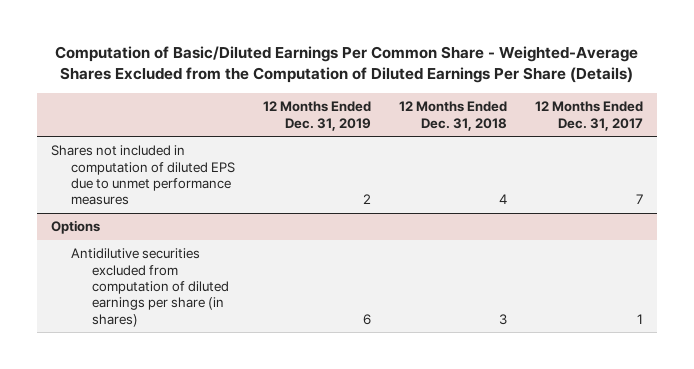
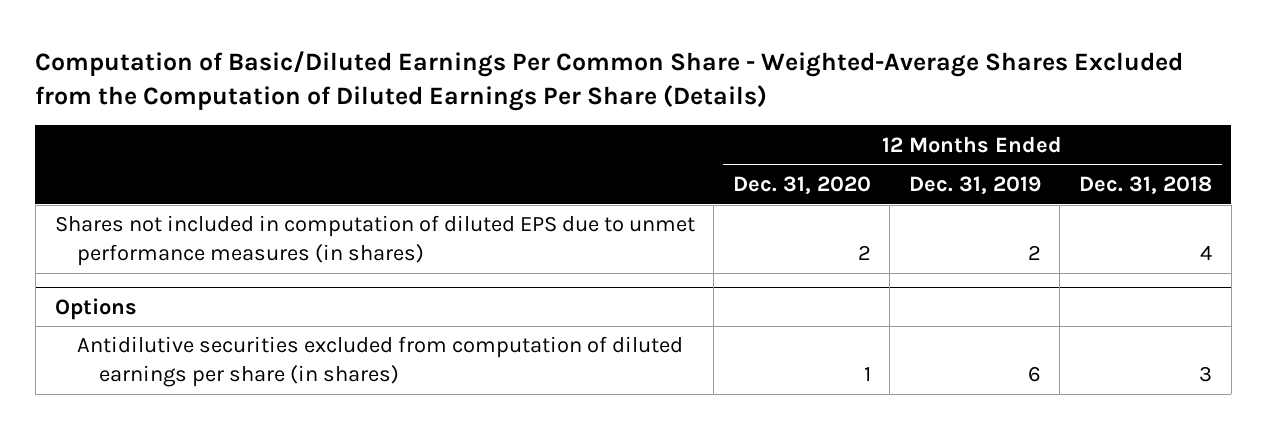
- | 12 Months Ended Dec. 31, 2019 | 12 Months Ended Dec. 31, 2018 | 12 Months Ended Dec. 31, 2017
+ | 12 Months Ended Dec. 31, 2020 | 12 Months Ended Dec. 31, 2019 | 12 Months Ended Dec. 31, 2018
- Shares not included in computation of diluted EPS due to unmet performance measures | 2 | 4 | 7
+ Shares not included in computation of diluted EPS due to unmet performance measures (in shares) | 2 | 2 | 4

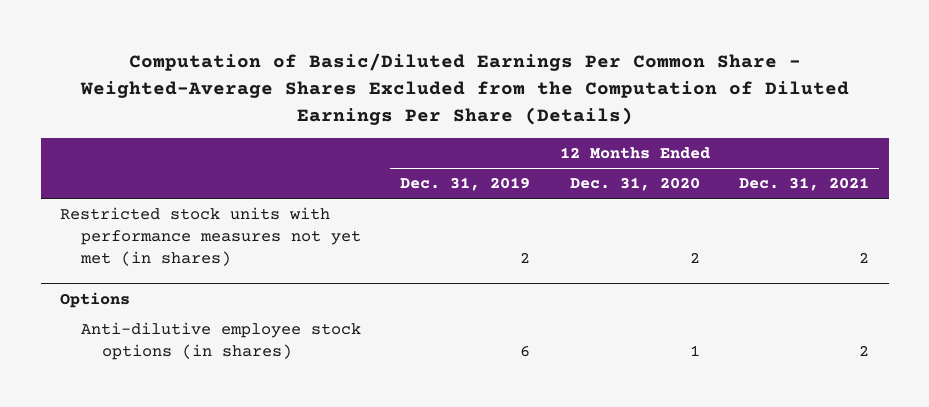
- | 12 Months Ended Dec. 31, 2020 | 12 Months Ended Dec. 31, 2019 | 12 Months Ended Dec. 31, 2018
+ | 12 Months Ended Dec. 31, 2019 | 12 Months Ended Dec. 31, 2020 | 12 Months Ended Dec. 31, 2021
- Shares not included in computation of diluted EPS due to unmet performance measures (in shares) | 2 | 2 | 4
+ Restricted stock units with performance measures not yet met (in shares) | 2 | 2 | 2
@ Options
- Antidilutive securities excluded from computation of diluted earnings per share (in shares) | 1 | 6 | 3
+ Anti-dilutive employee stock options (in shares) | 6 | 1 | 2

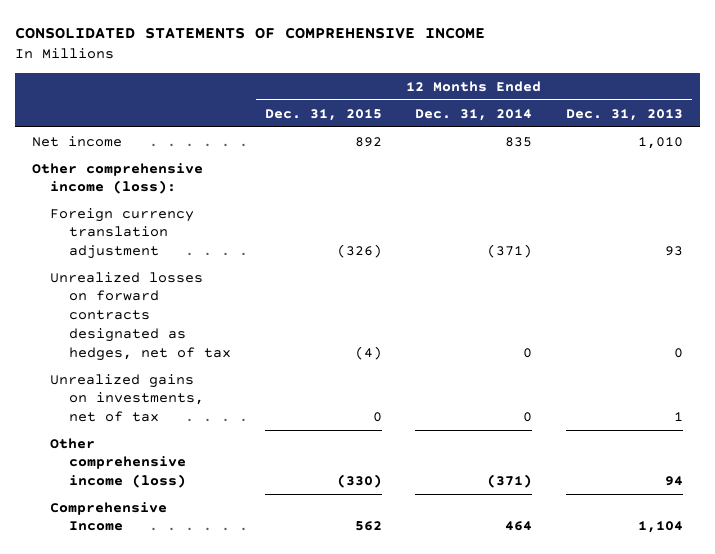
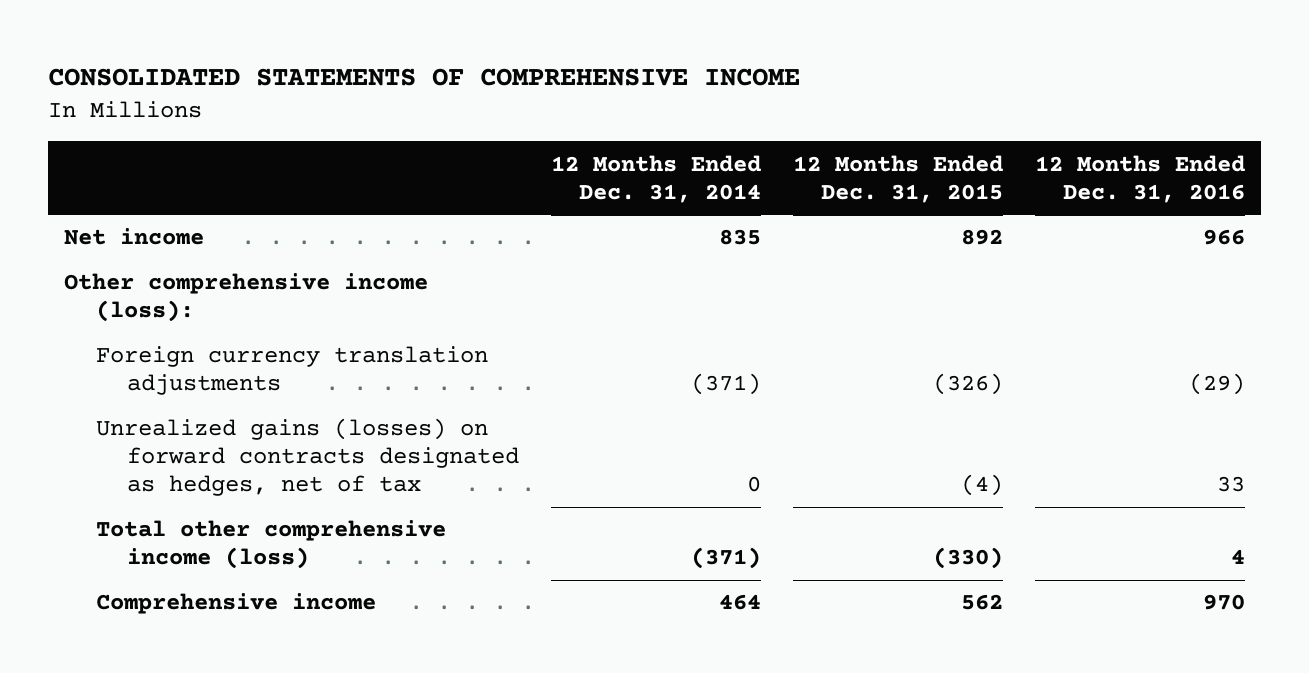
- | 12 Months Ended Dec. 31, 2015 | 12 Months Ended Dec. 31, 2014 | 12 Months Ended Dec. 31, 2013
+ | 12 Months Ended Dec. 31, 2014 | 12 Months Ended Dec. 31, 2015 | 12 Months Ended Dec. 31, 2016
- Foreign currency translation adjustment | (326) | (371) | 93
- Unrealized losses on forward contracts designated as hedges, net of tax | (4) | 0 | 0
- Unrealized gains on investments, net of tax | 0 | 0 | 1
- Other comprehensive income (loss) | (330) | (371) | 94
- Comprehensive Income | 562 | 464 | 1,104
+ Foreign currency translation adjustments | (371) | (326) | (29)
+ Unrealized gains (losses) on forward contracts designated as hedges, net of tax | 0 | (4) | 33
+ Total other comprehensive income (loss) | (371) | (330) | 4
+ Comprehensive income | 464 | 562 | 970

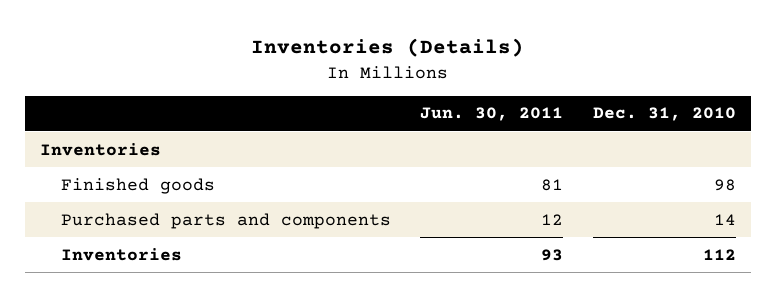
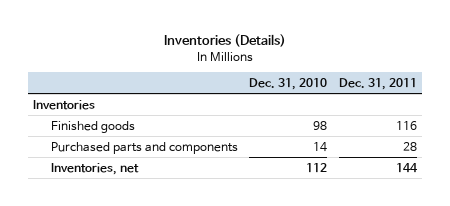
- | Jun. 30, 2011 | Dec. 31, 2010
+ | Dec. 31, 2010 | Dec. 31, 2011
- Inventories | 93 | 112
+ Inventories, net | 112 | 144

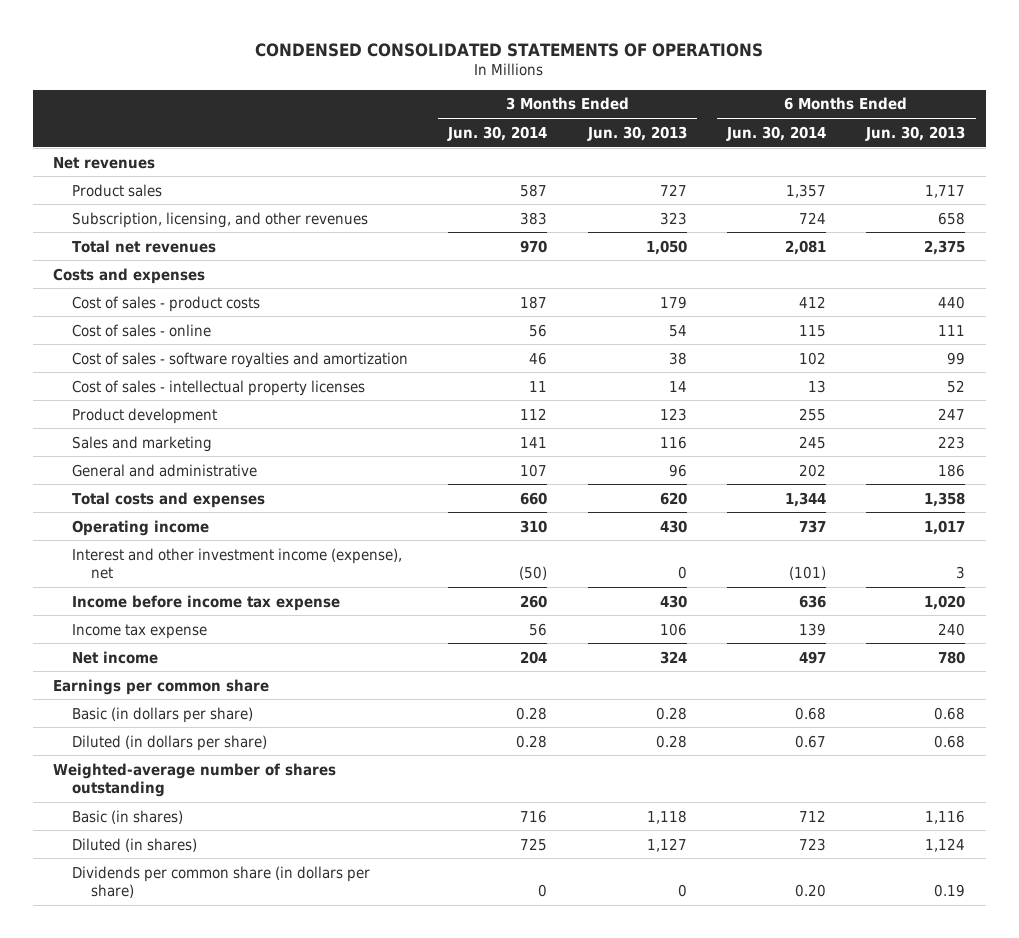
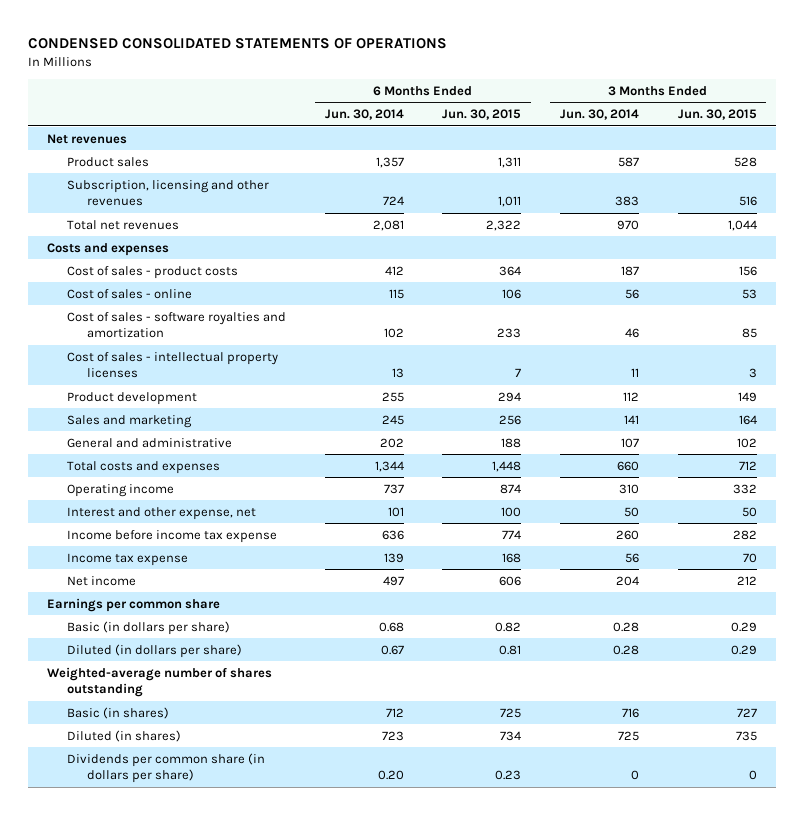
- | 3 Months Ended Jun. 30, 2014 | 3 Months Ended Jun. 30, 2013 | 6 Months Ended Jun. 30, 2014 | 6 Months Ended Jun. 30, 2013
+ | 6 Months Ended Jun. 30, 2014 | 6 Months Ended Jun. 30, 2015 | 3 Months Ended Jun. 30, 2014 | 3 Months Ended Jun. 30, 2015
- Subscription, licensing, and other revenues | 383 | 323 | 724 | 658
+ Subscription, licensing and other revenues | 724 | 1,011 | 383 | 516
- Interest and other investment income (expense), net | (50) | 0 | (101) | 3
+ Interest and other expense, net | 101 | 100 | 50 | 50

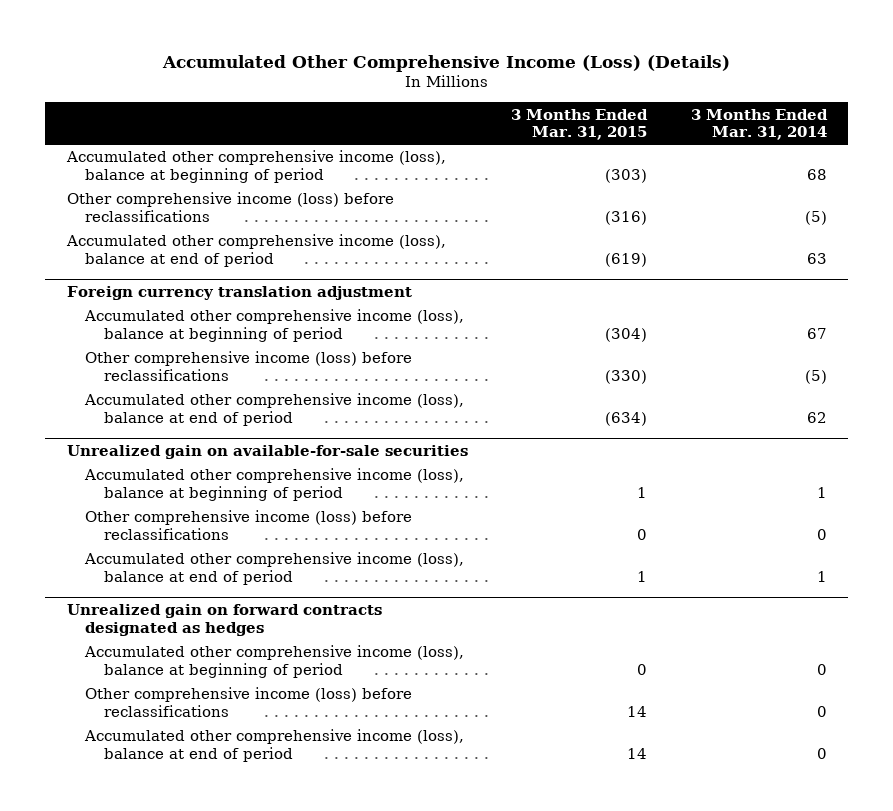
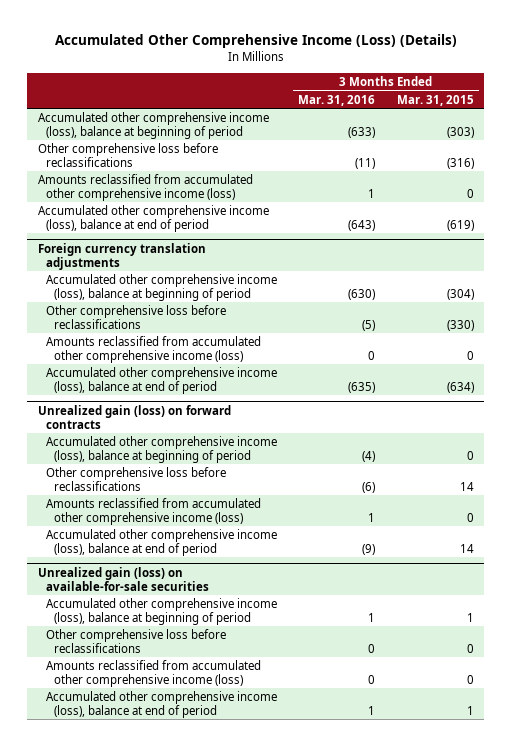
- | 3 Months Ended Mar. 31, 2015 | 3 Months Ended Mar. 31, 2014
+ | 3 Months Ended Mar. 31, 2016 | 3 Months Ended Mar. 31, 2015
- Other comprehensive income (loss) before reclassifications | (316) | (5)
+ Other comprehensive loss before reclassifications | (11) | (316)
+ Amounts reclassified from accumulated other comprehensive income (loss) | 1 | 0
- Foreign currency translation adjustment
+ Foreign currency translation adjustments
- Other comprehensive income (loss) before reclassifications | (330) | (5)
+ Other comprehensive loss before reclassifications | (5) | (330)
+ Amounts reclassified from accumulated other comprehensive income (loss) | 0 | 0
- Unrealized gain on available-for-sale securities
- Accumulated other comprehensive income (loss), balance at beginning of period | 1 | 1
- Other comprehensive income (loss) before reclassifications | 0 | 0
- Accumulated other comprehensive income (loss), balance at end of period | 1 | 1
- Unrealized gain on forward contracts designated as hedges
+ Unrealized gain (loss) on forward contracts
- Other comprehensive income (loss) before reclassifications | 14 | 0
+ Other comprehensive loss before reclassifications | (6) | 14
+ Amounts reclassified from accumulated other comprehensive income (loss) | 1 | 0
+ Unrealized gain (loss) on available-for-sale securities
+ Accumulated other comprehensive income (loss), balance at beginning of period | 1 | 1
+ Other comprehensive loss before reclassifications | 0 | 0
+ Amounts reclassified from accumulated other comprehensive income (loss) | 0 | 0
+ Accumulated other comprehensive income (loss), balance at end of period | 1 | 1

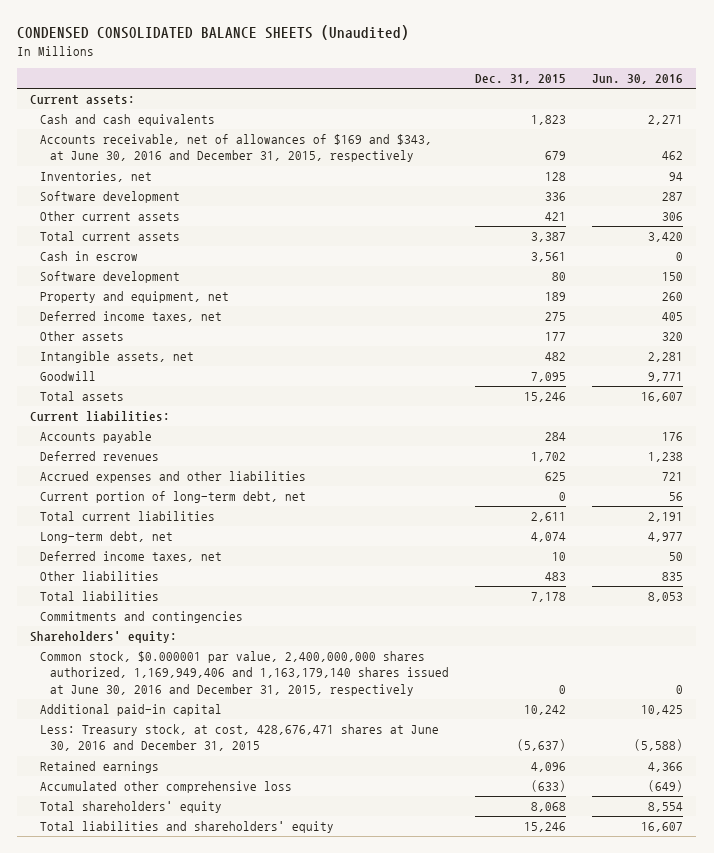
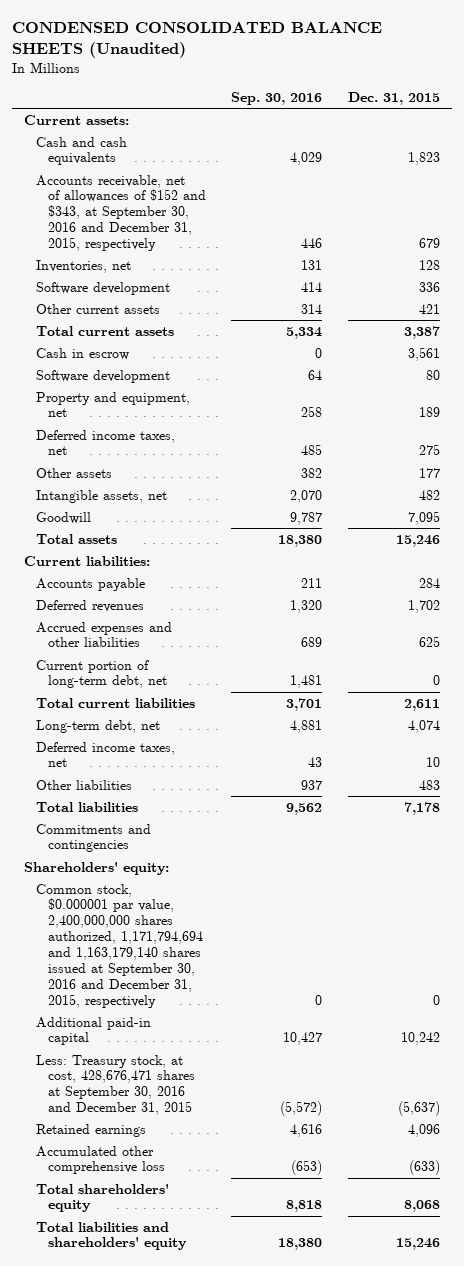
- | Dec. 31, 2015 | Jun. 30, 2016
+ | Sep. 30, 2016 | Dec. 31, 2015
- Accounts receivable, net of allowances of $169 and $343, at June 30, 2016 and December 31, 2015, respectively | 679 | 462
+ Accounts receivable, net of allowances of $152 and $343, at September 30, 2016 and December 31, 2015, respectively | 446 | 679
- Common stock, $0.000001 par value, 2,400,000,000 shares authorized, 1,169,949,406 and 1,163,179,140 shares issued at June 30, 2016 and December 31, 2015, respectively | 0 | 0
+ Common stock, $0.000001 par value, 2,400,000,000 shares authorized, 1,171,794,694 and 1,163,179,140 shares issued at September 30, 2016 and December 31, 2015, respectively | 0 | 0
- Less: Treasury stock, at cost, 428,676,471 shares at June 30, 2016 and December 31, 2015 | (5,637) | (5,588)
+ Less: Treasury stock, at cost, 428,676,471 shares at September 30, 2016 and December 31, 2015 | (5,572) | (5,637)

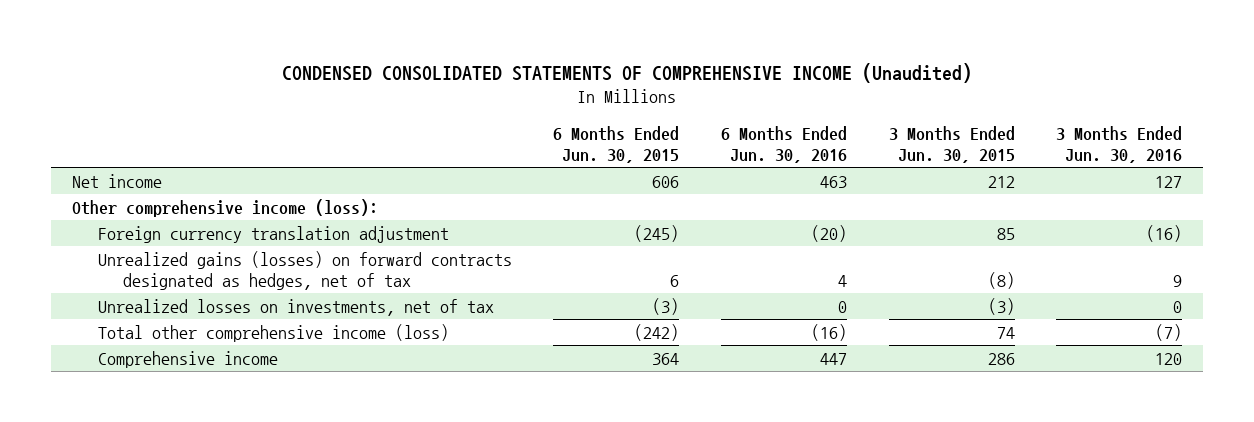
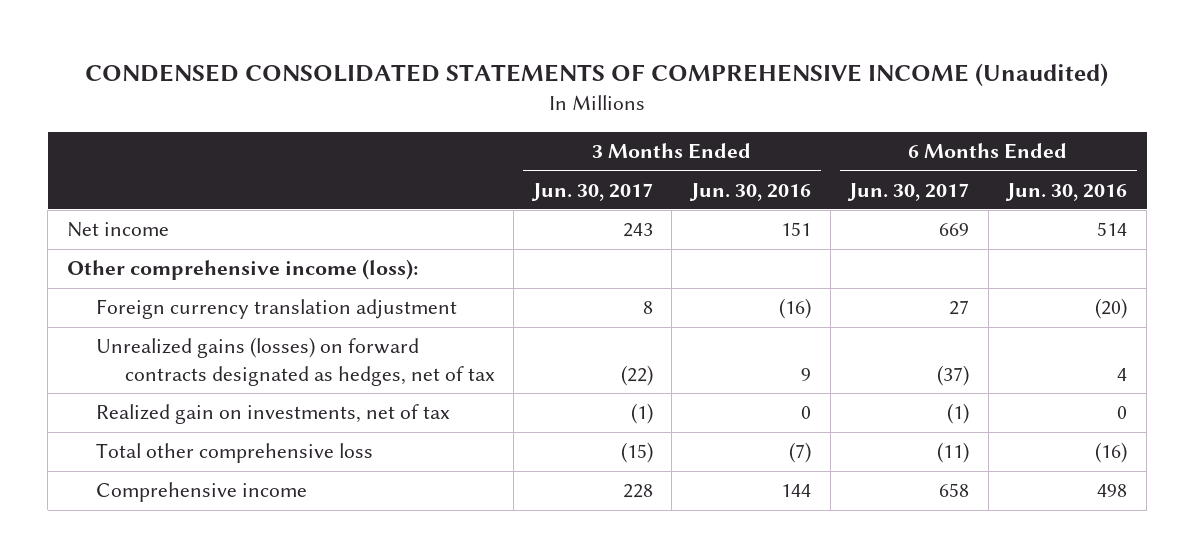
- | 6 Months Ended Jun. 30, 2015 | 6 Months Ended Jun. 30, 2016 | 3 Months Ended Jun. 30, 2015 | 3 Months Ended Jun. 30, 2016
+ | 3 Months Ended Jun. 30, 2017 | 3 Months Ended Jun. 30, 2016 | 6 Months Ended Jun. 30, 2017 | 6 Months Ended Jun. 30, 2016
- Net income | 606 | 463 | 212 | 127
+ Net income | 243 | 151 | 669 | 514
- Unrealized losses on investments, net of tax | (3) | 0 | (3) | 0
- Total other comprehensive income (loss) | (242) | (16) | 74 | (7)
- Comprehensive income | 364 | 447 | 286 | 120
+ Realized gain on investments, net of tax | (1) | 0 | (1) | 0
+ Total other comprehensive loss | (15) | (7) | (11) | (16)
+ Comprehensive income | 228 | 144 | 658 | 498

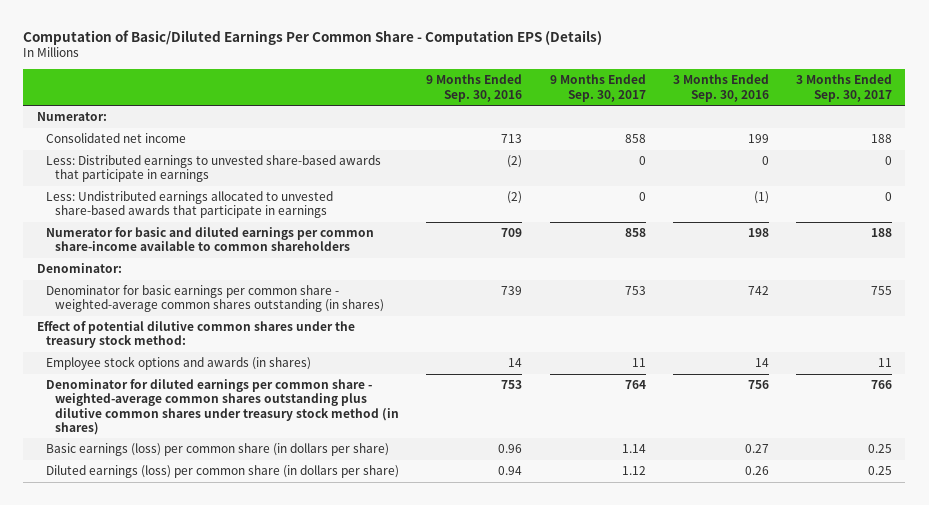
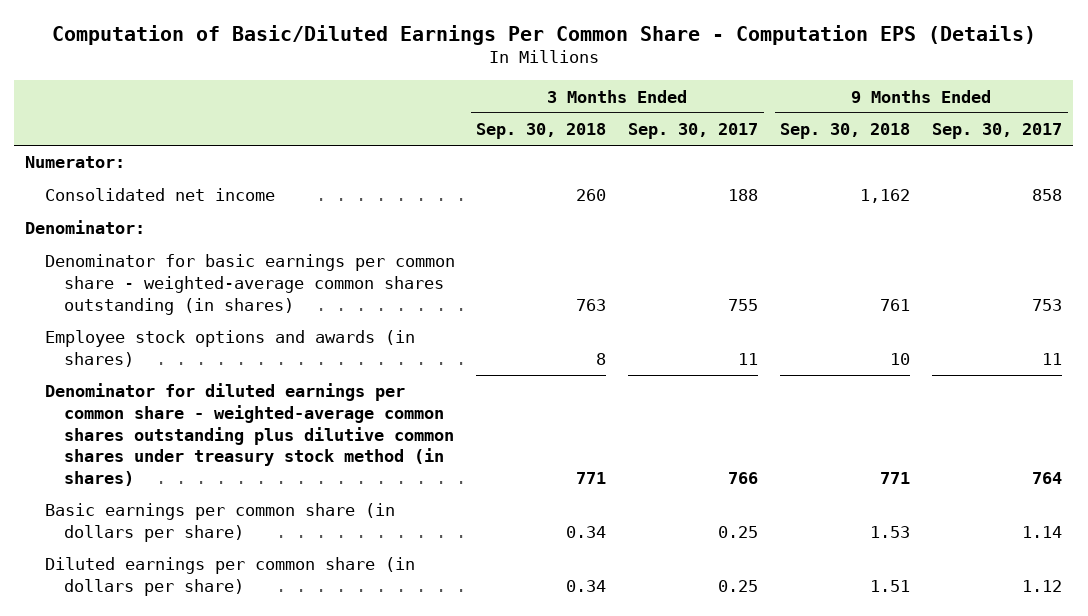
- | 9 Months Ended Sep. 30, 2016 | 9 Months Ended Sep. 30, 2017 | 3 Months Ended Sep. 30, 2016 | 3 Months Ended Sep. 30, 2017
+ | 3 Months Ended Sep. 30, 2018 | 3 Months Ended Sep. 30, 2017 | 9 Months Ended Sep. 30, 2018 | 9 Months Ended Sep. 30, 2017
- Less: Distributed earnings to unvested share-based awards that participate in earnings | (2) | 0 | 0 | 0
- Less: Undistributed earnings allocated to unvested share-based awards that participate in earnings | (2) | 0 | (1) | 0
- Numerator for basic and diluted earnings per common share-income available to common shareholders | 709 | 858 | 198 | 188
- Effect of potential dilutive common shares under the treasury stock method:
- Basic earnings (loss) per common share (in dollars per share) | 0.96 | 1.14 | 0.27 | 0.25
- Diluted earnings (loss) per common share (in dollars per share) | 0.94 | 1.12 | 0.26 | 0.25
+ Basic earnings per common share (in dollars per share) | 0.34 | 0.25 | 1.53 | 1.14
+ Diluted earnings per common share (in dollars per share) | 0.34 | 0.25 | 1.51 | 1.12

